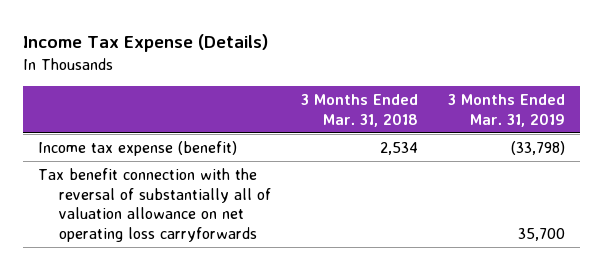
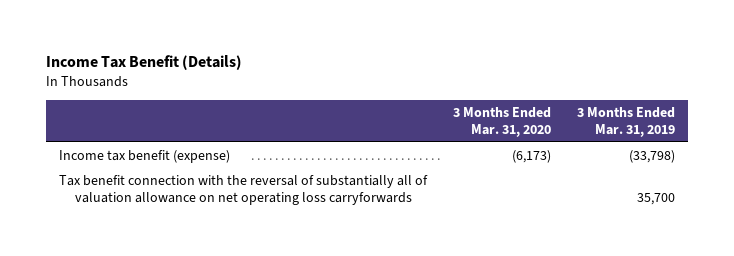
- Income Tax Expense (Details)
+ Income Tax Benefit (Details)
- | 3 Months Ended Mar. 31, 2018 | 3 Months Ended Mar. 31, 2019
+ | 3 Months Ended Mar. 31, 2020 | 3 Months Ended Mar. 31, 2019
- Income tax expense (benefit) | 2,534 | (33,798)
+ Income tax benefit (expense) | (6,173) | (33,798)

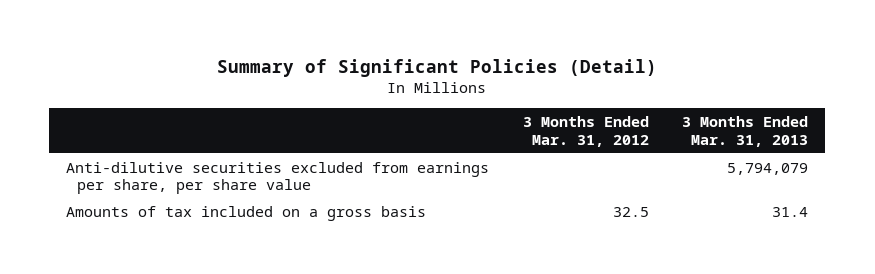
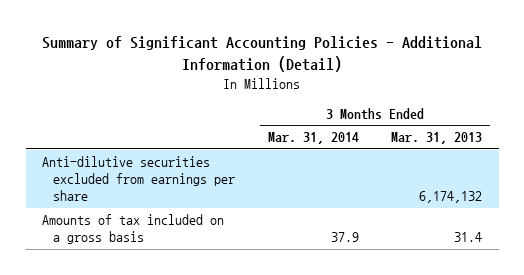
- Summary of Significant Policies (Detail)
+ Summary of Significant Accounting Policies - Additional Information (Detail)
- | 3 Months Ended Mar. 31, 2012 | 3 Months Ended Mar. 31, 2013
+ | 3 Months Ended Mar. 31, 2014 | 3 Months Ended Mar. 31, 2013
- Anti-dilutive securities excluded from earnings per share, per share value | | 5,794,079
+ Anti-dilutive securities excluded from earnings per share | | 6,174,132

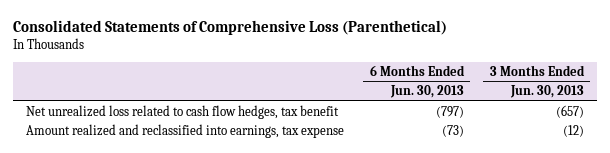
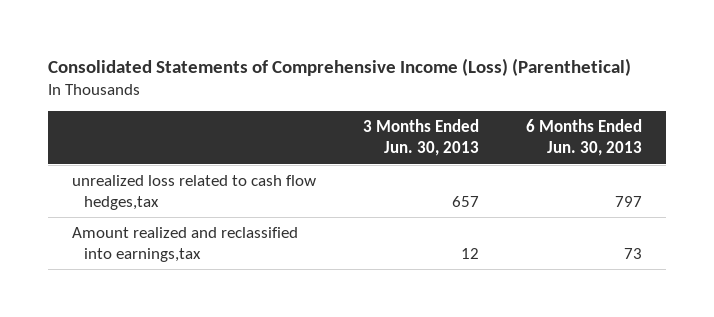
- Consolidated Statements of Comprehensive Loss (Parenthetical)
+ Consolidated Statements of Comprehensive Income (Loss) (Parenthetical)
- | 6 Months Ended Jun. 30, 2013 | 3 Months Ended Jun. 30, 2013
+ | 3 Months Ended Jun. 30, 2013 | 6 Months Ended Jun. 30, 2013
- Net unrealized loss related to cash flow hedges, tax benefit | (797) | (657)
- Amount realized and reclassified into earnings, tax expense | (73) | (12)
+ unrealized loss related to cash flow hedges,tax | 657 | 797
+ Amount realized and reclassified into earnings,tax | 12 | 73

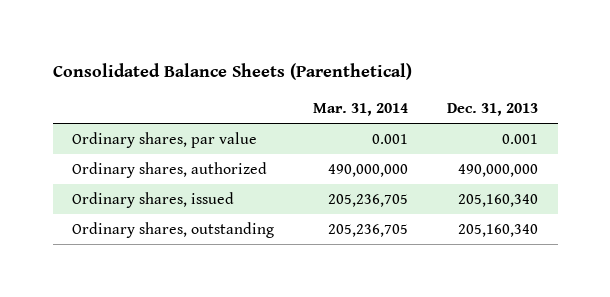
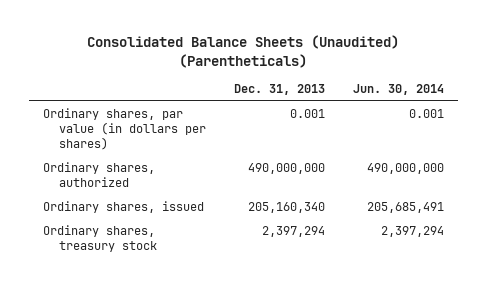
- Consolidated Balance Sheets (Parenthetical)
+ Consolidated Balance Sheets (Unaudited) (Parentheticals)
- | Mar. 31, 2014 | Dec. 31, 2013
+ | Dec. 31, 2013 | Jun. 30, 2014
- Ordinary shares, par value | 0.001 | 0.001
+ Ordinary shares, par value (in dollars per shares) | 0.001 | 0.001
- Ordinary shares, outstanding | 205,236,705 | 205,160,340
+ Ordinary shares, treasury stock | 2,397,294 | 2,397,294

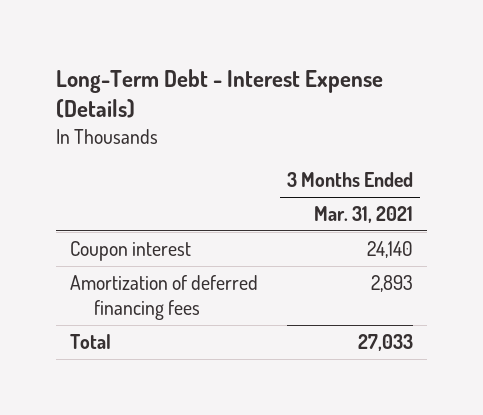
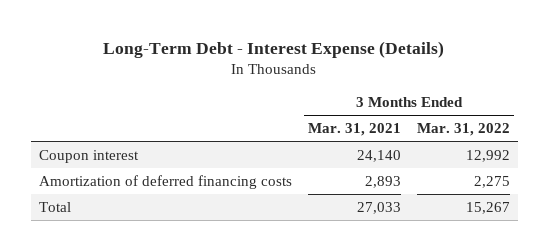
- | 3 Months Ended Mar. 31, 2021
+ | 3 Months Ended Mar. 31, 2021 | 3 Months Ended Mar. 31, 2022
- Amortization of deferred financing fees | 2,893
+ Amortization of deferred financing costs | 2,893 | 2,275

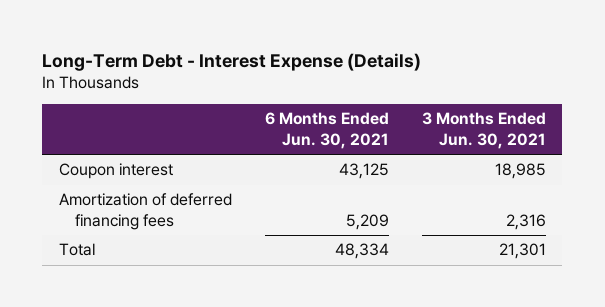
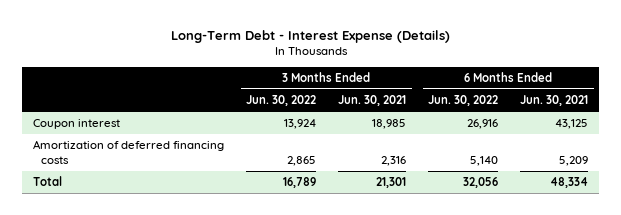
- | 6 Months Ended Jun. 30, 2021 | 3 Months Ended Jun. 30, 2021
+ | 3 Months Ended Jun. 30, 2022 | 3 Months Ended Jun. 30, 2021 | 6 Months Ended Jun. 30, 2022 | 6 Months Ended Jun. 30, 2021
- Amortization of deferred financing fees | 5,209 | 2,316
+ Amortization of deferred financing costs | 2,865 | 2,316 | 5,140 | 5,209

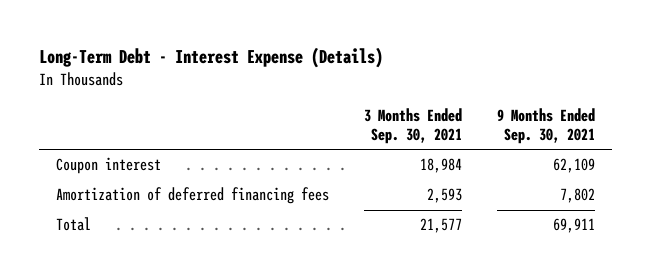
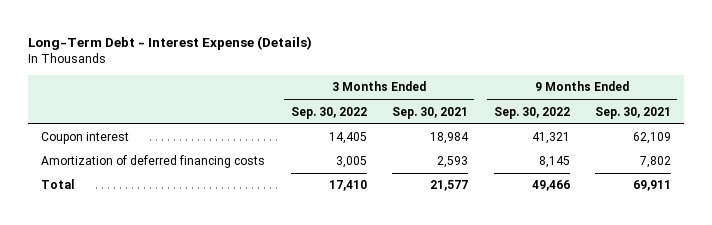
- | 3 Months Ended Sep. 30, 2021 | 9 Months Ended Sep. 30, 2021
+ | 3 Months Ended Sep. 30, 2022 | 3 Months Ended Sep. 30, 2021 | 9 Months Ended Sep. 30, 2022 | 9 Months Ended Sep. 30, 2021
- Amortization of deferred financing fees | 2,593 | 7,802
+ Amortization of deferred financing costs | 3,005 | 2,593 | 8,145 | 7,802

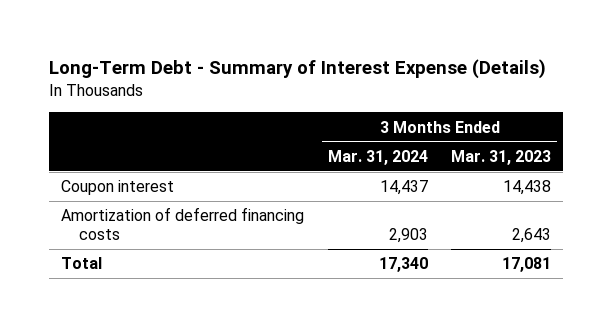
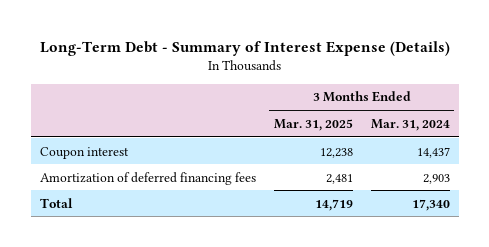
- | 3 Months Ended Mar. 31, 2024 | 3 Months Ended Mar. 31, 2023
+ | 3 Months Ended Mar. 31, 2025 | 3 Months Ended Mar. 31, 2024
- Amortization of deferred financing costs | 2,903 | 2,643
+ Amortization of deferred financing fees | 2,481 | 2,903

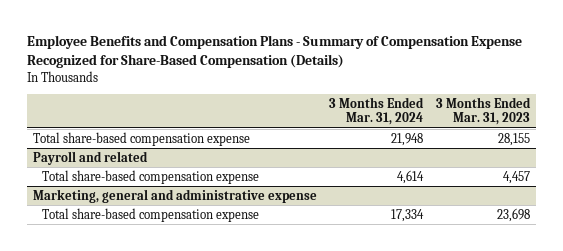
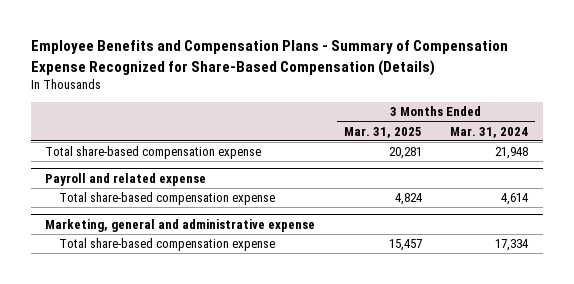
- | 3 Months Ended Mar. 31, 2024 | 3 Months Ended Mar. 31, 2023
+ | 3 Months Ended Mar. 31, 2025 | 3 Months Ended Mar. 31, 2024
- Payroll and related
+ Payroll and related expense

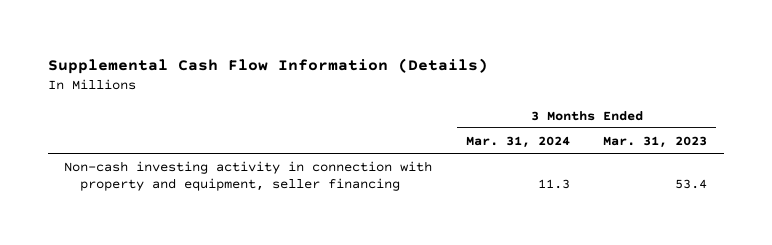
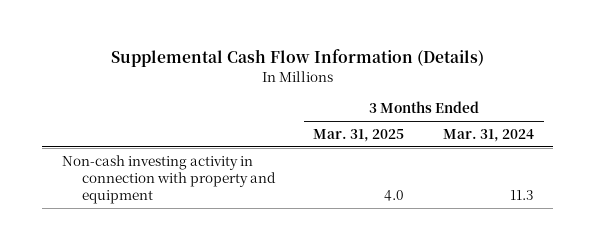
- | 3 Months Ended Mar. 31, 2024 | 3 Months Ended Mar. 31, 2023
+ | 3 Months Ended Mar. 31, 2025 | 3 Months Ended Mar. 31, 2024
- Non-cash investing activity in connection with property and equipment, seller financing | 11.3 | 53.4
+ Non-cash investing activity in connection with property and equipment | 4.0 | 11.3

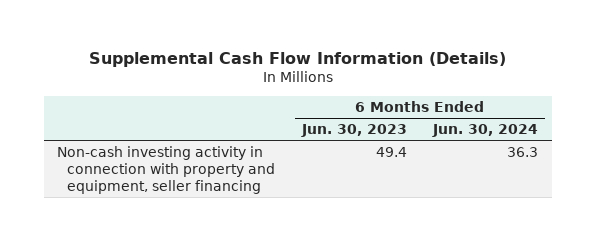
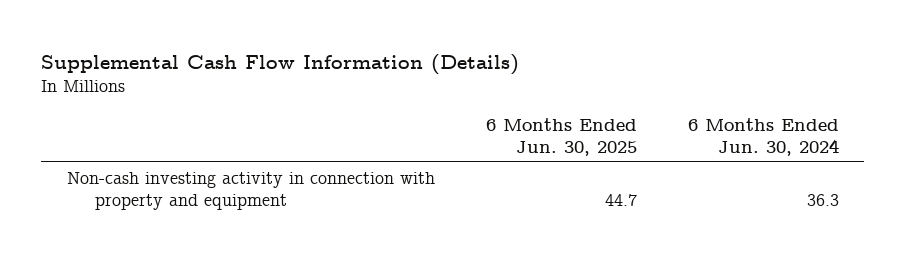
- | 6 Months Ended Jun. 30, 2023 | 6 Months Ended Jun. 30, 2024
+ | 6 Months Ended Jun. 30, 2025 | 6 Months Ended Jun. 30, 2024
- Non-cash investing activity in connection with property and equipment, seller financing | 49.4 | 36.3
+ Non-cash investing activity in connection with property and equipment | 44.7 | 36.3

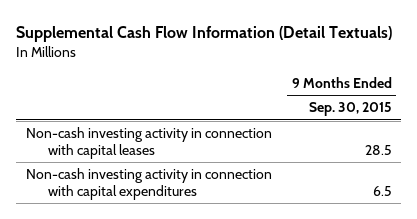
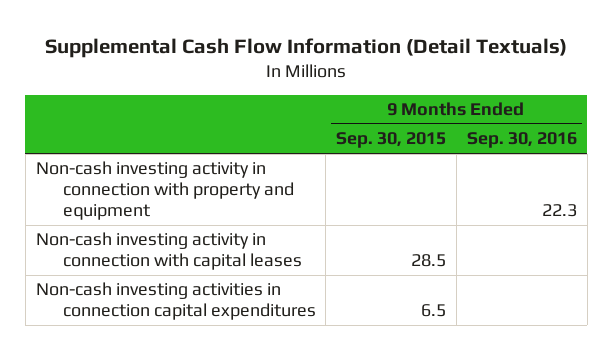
- | 9 Months Ended Sep. 30, 2015
+ | 9 Months Ended Sep. 30, 2015 | 9 Months Ended Sep. 30, 2016
+ Non-cash investing activity in connection with property and equipment | | 22.3
- Non-cash investing activity in connection with capital expenditures | 6.5
+ Non-cash investing activities in connection capital expenditures | 6.5 |

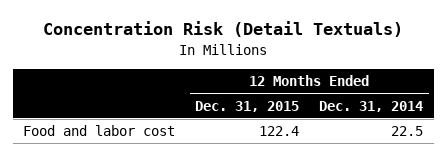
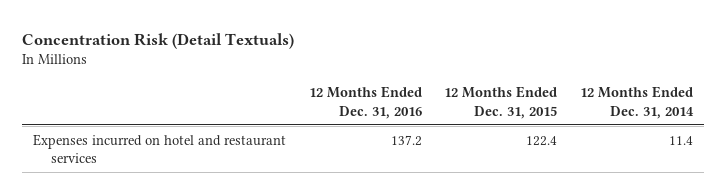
- | 12 Months Ended Dec. 31, 2015 | 12 Months Ended Dec. 31, 2014
+ | 12 Months Ended Dec. 31, 2016 | 12 Months Ended Dec. 31, 2015 | 12 Months Ended Dec. 31, 2014
- Food and labor cost | 122.4 | 22.5
+ Expenses incurred on hotel and restaurant services | 137.2 | 122.4 | 11.4

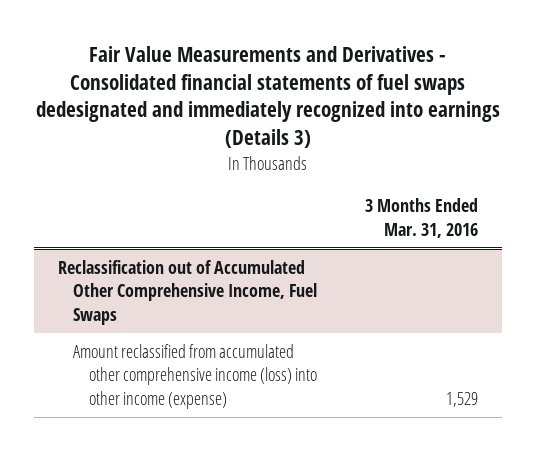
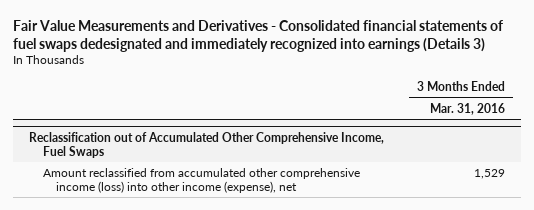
@ Reclassification out of Accumulated Other Comprehensive Income, Fuel Swaps
- Amount reclassified from accumulated other comprehensive income (loss) into other income (expense) | 1,529
+ Amount reclassified from accumulated other comprehensive income (loss) into other income (expense), net | 1,529

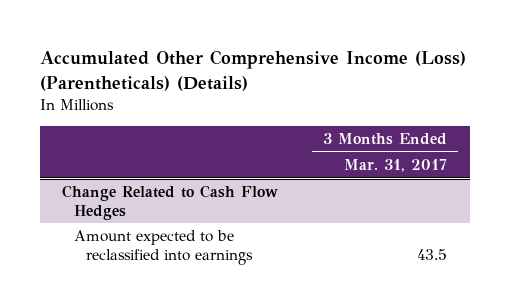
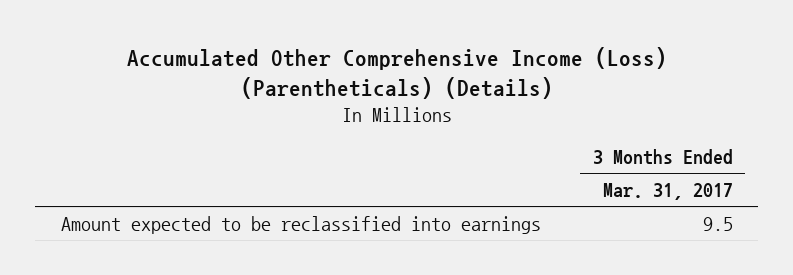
- Change Related to Cash Flow Hedges
- Amount expected to be reclassified into earnings | 43.5
+ Amount expected to be reclassified into earnings | 9.5

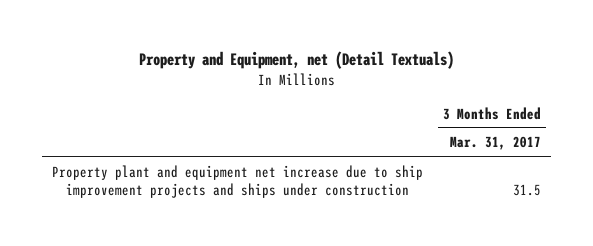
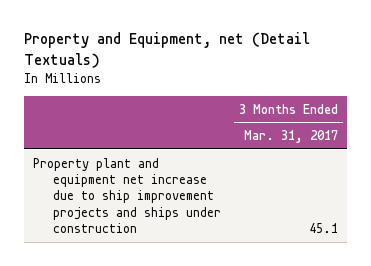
- Property plant and equipment net increase due to ship improvement projects and ships under construction | 31.5
+ Property plant and equipment net increase due to ship improvement projects and ships under construction | 45.1

